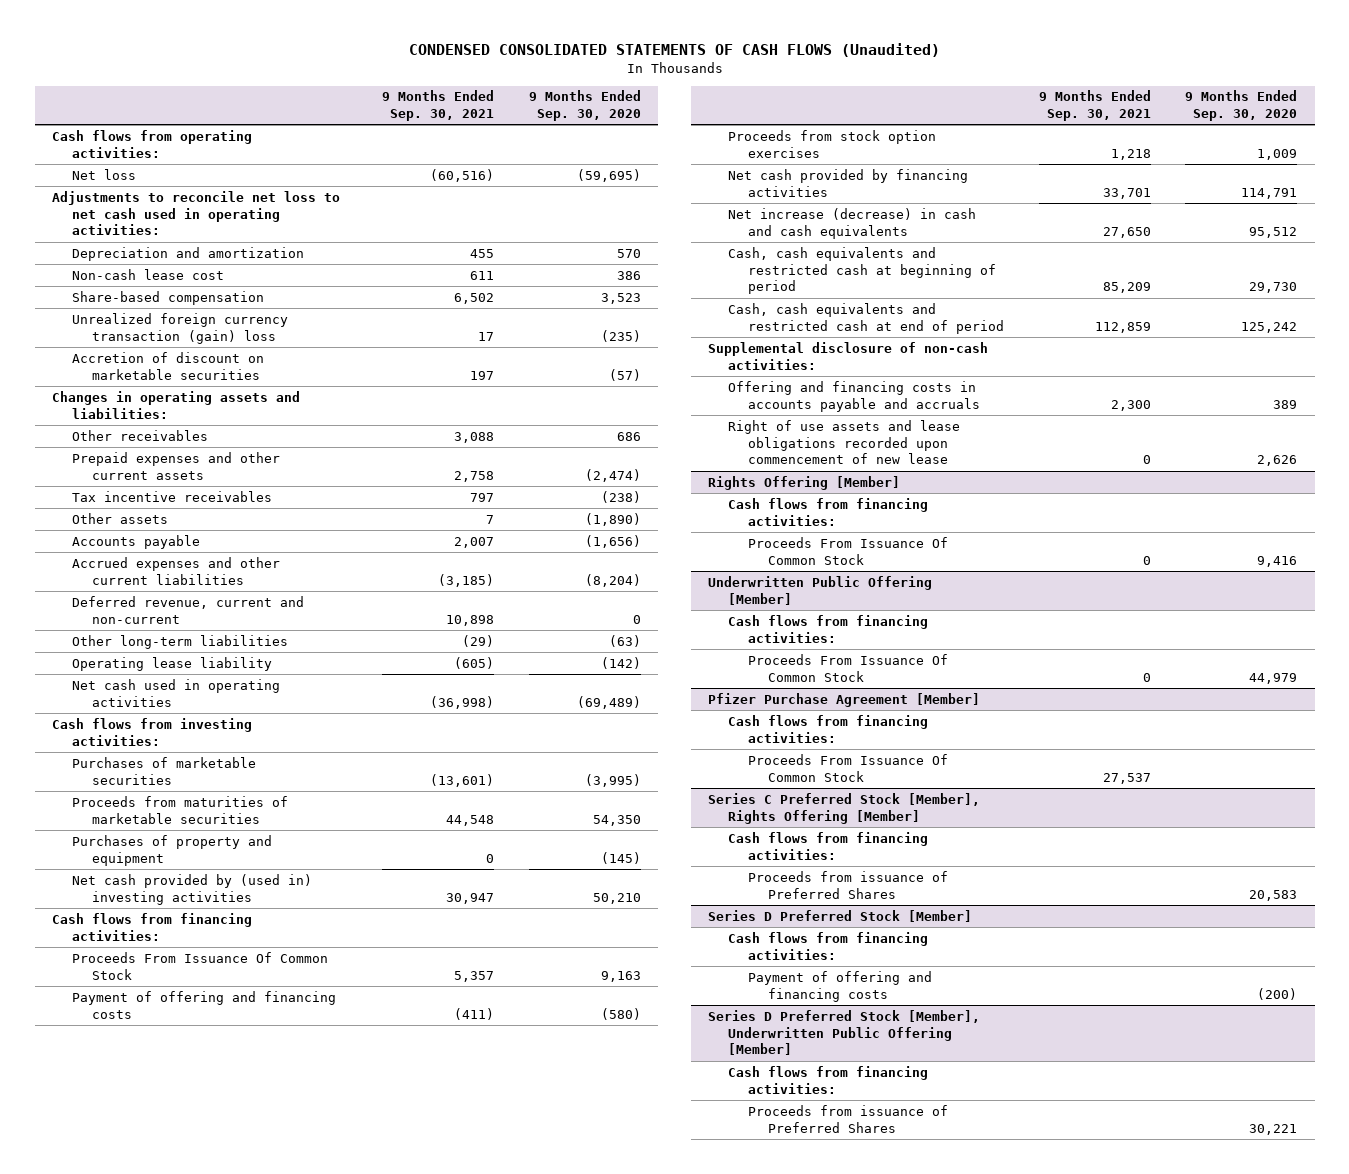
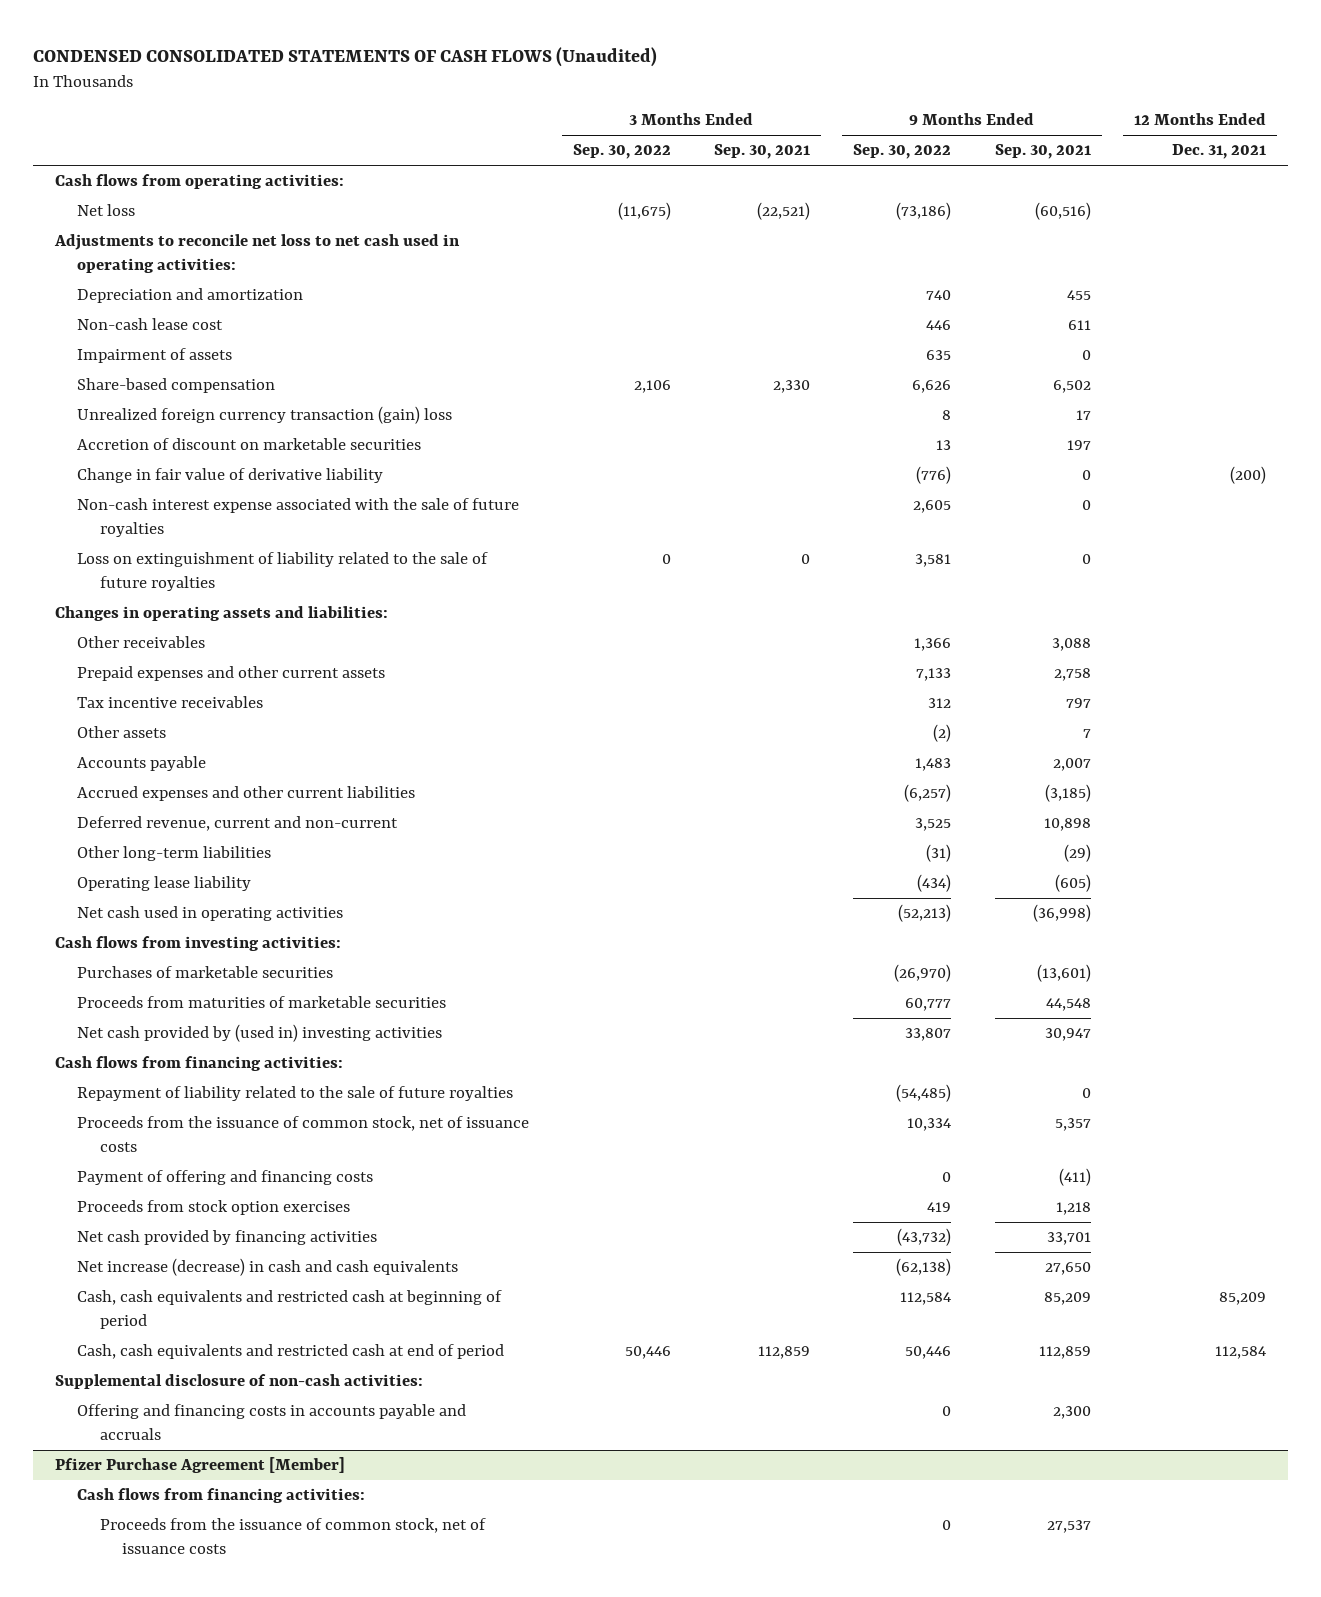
- | 9 Months Ended Sep. 30, 2021 | 9 Months Ended Sep. 30, 2020
+ | 3 Months Ended Sep. 30, 2022 | 3 Months Ended Sep. 30, 2021 | 9 Months Ended Sep. 30, 2022 | 9 Months Ended Sep. 30, 2021 | 12 Months Ended Dec. 31, 2021
+ Impairment of assets | | | 635 | 0 |
+ Change in fair value of derivative liability | | | (776) | 0 | (200)
+ Non-cash interest expense associated with the sale of future royalties | | | 2,605 | 0 |
+ Loss on extinguishment of liability related to the sale of future royalties | 0 | 0 | 3,581 | 0 |
- Purchases of property and equipment | 0 | (145)
- Proceeds From Issuance Of Common Stock | 5,357 | 9,163
+ Repayment of liability related to the sale of future royalties | | | (54,485) | 0 |
+ Proceeds from the issuance of common stock, net of issuance costs | | | 10,334 | 5,357 |
- Right of use assets and lease obligations recorded upon commencement of new lease | 0 | 2,626
- Rights Offering [Member]
- Cash flows from financing activities:
- Proceeds From Issuance Of Common Stock | 0 | 9,416
- Underwritten Public Offering [Member]
- Cash flows from financing activities:
- Proceeds From Issuance Of Common Stock | 0 | 44,979
@ Pfizer Purchase Agreement [Member]
- Proceeds From Issuance Of Common Stock | 27,537 |
- Series C Preferred Stock [Member], Rights Offering [Member]
- Cash flows from financing activities:
- Proceeds from issuance of Preferred Shares | | 20,583
- Series D Preferred Stock [Member]
- Cash flows from financing activities:
- Payment of offering and financing costs | | (200)
- Series D Preferred Stock [Member], Underwritten Public Offering [Member]
- Cash flows from financing activities:
- Proceeds from issuance of Preferred Shares | | 30,221
@ Pfizer Purchase Agreement [Member]
+ Proceeds from the issuance of common stock, net of issuance costs | | | 0 | 27,537 |

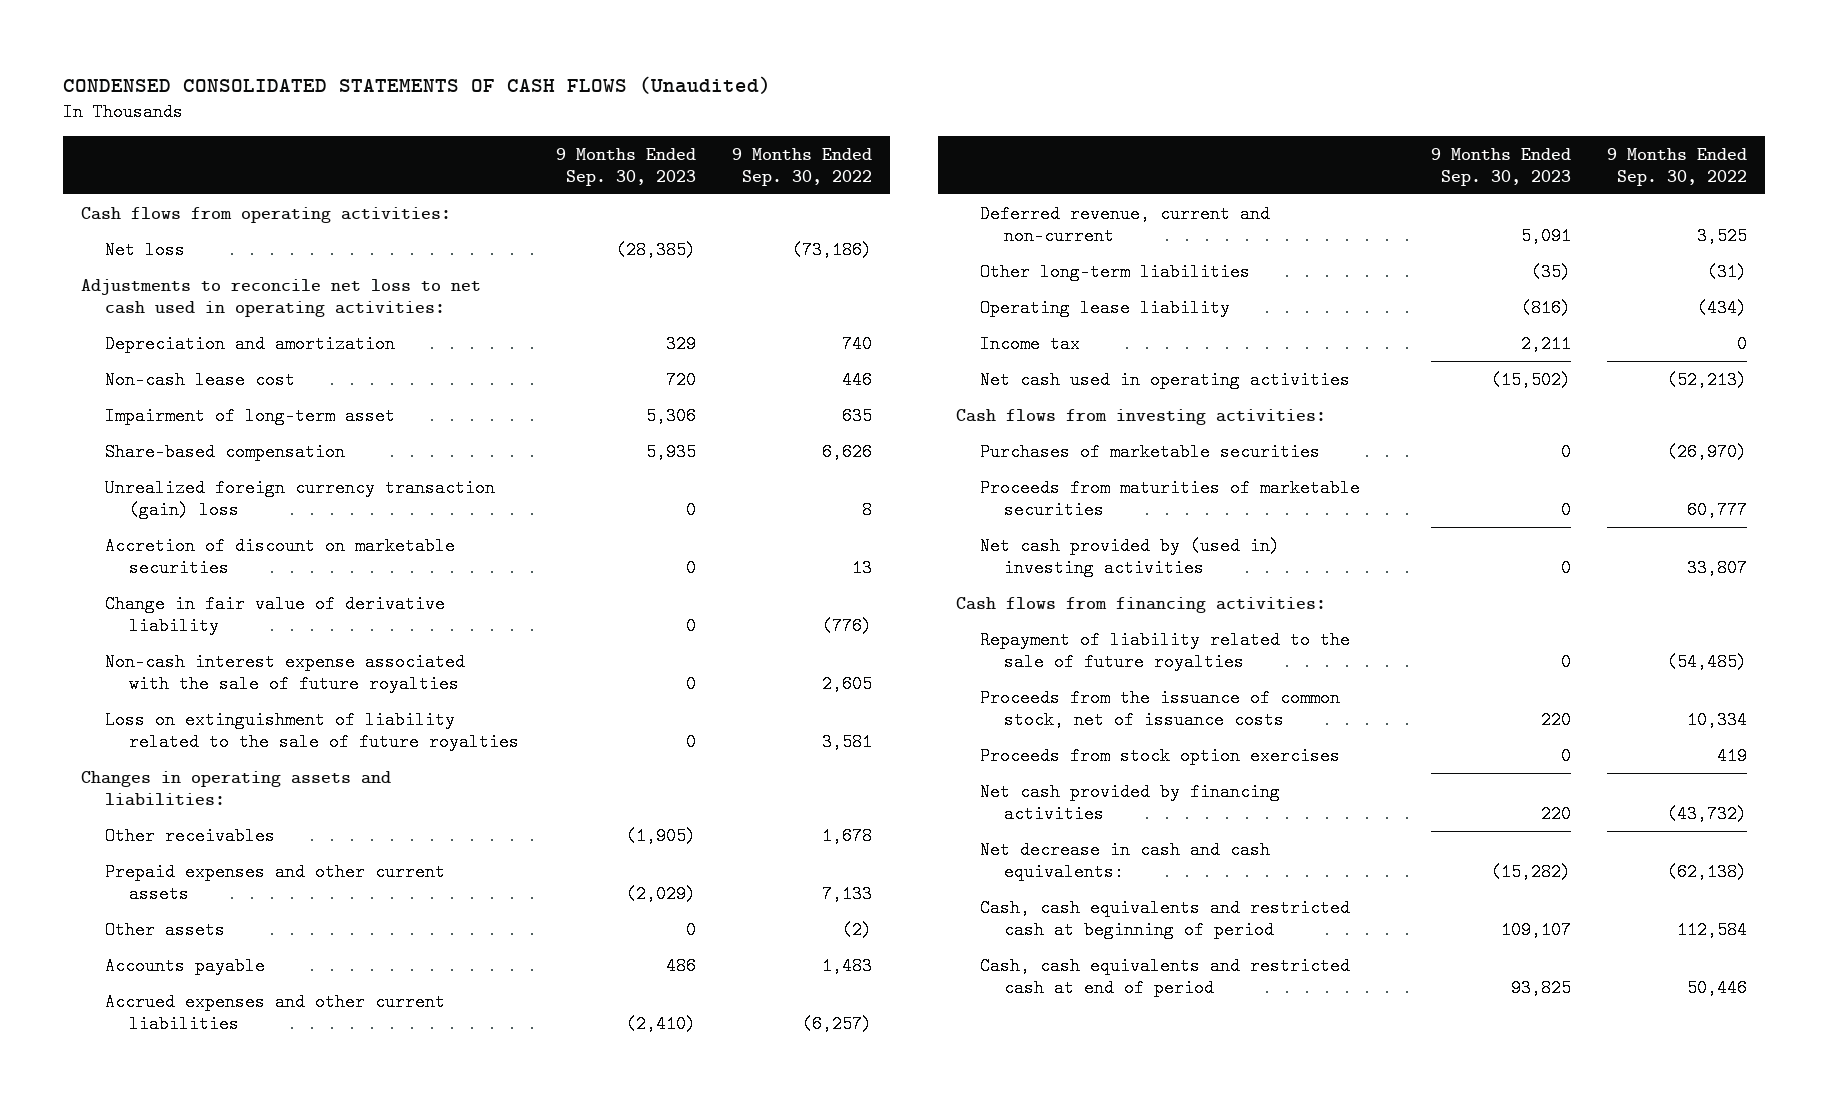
- | 3 Months Ended Sep. 30, 2022 | 3 Months Ended Sep. 30, 2021 | 9 Months Ended Sep. 30, 2022 | 9 Months Ended Sep. 30, 2021 | 12 Months Ended Dec. 31, 2021
+ | 9 Months Ended Sep. 30, 2023 | 9 Months Ended Sep. 30, 2022
- Impairment of assets | | | 635 | 0 |
+ Impairment of long-term asset | 5,306 | 635
- Other receivables | | | 1,366 | 3,088 |
+ Other receivables | (1,905) | 1,678
- Tax incentive receivables | | | 312 | 797 |
+ Income tax | 2,211 | 0
- Payment of offering and financing costs | | | 0 | (411) |
- Net increase (decrease) in cash and cash equivalents | | | (62,138) | 27,650 |
+ Net decrease in cash and cash equivalents: | (15,282) | (62,138)
- Supplemental disclosure of non-cash activities:
- Offering and financing costs in accounts payable and accruals | | | 0 | 2,300 |
- Pfizer Purchase Agreement [Member]
- Cash flows from financing activities:
- Proceeds from the issuance of common stock, net of issuance costs | | | 0 | 27,537 |

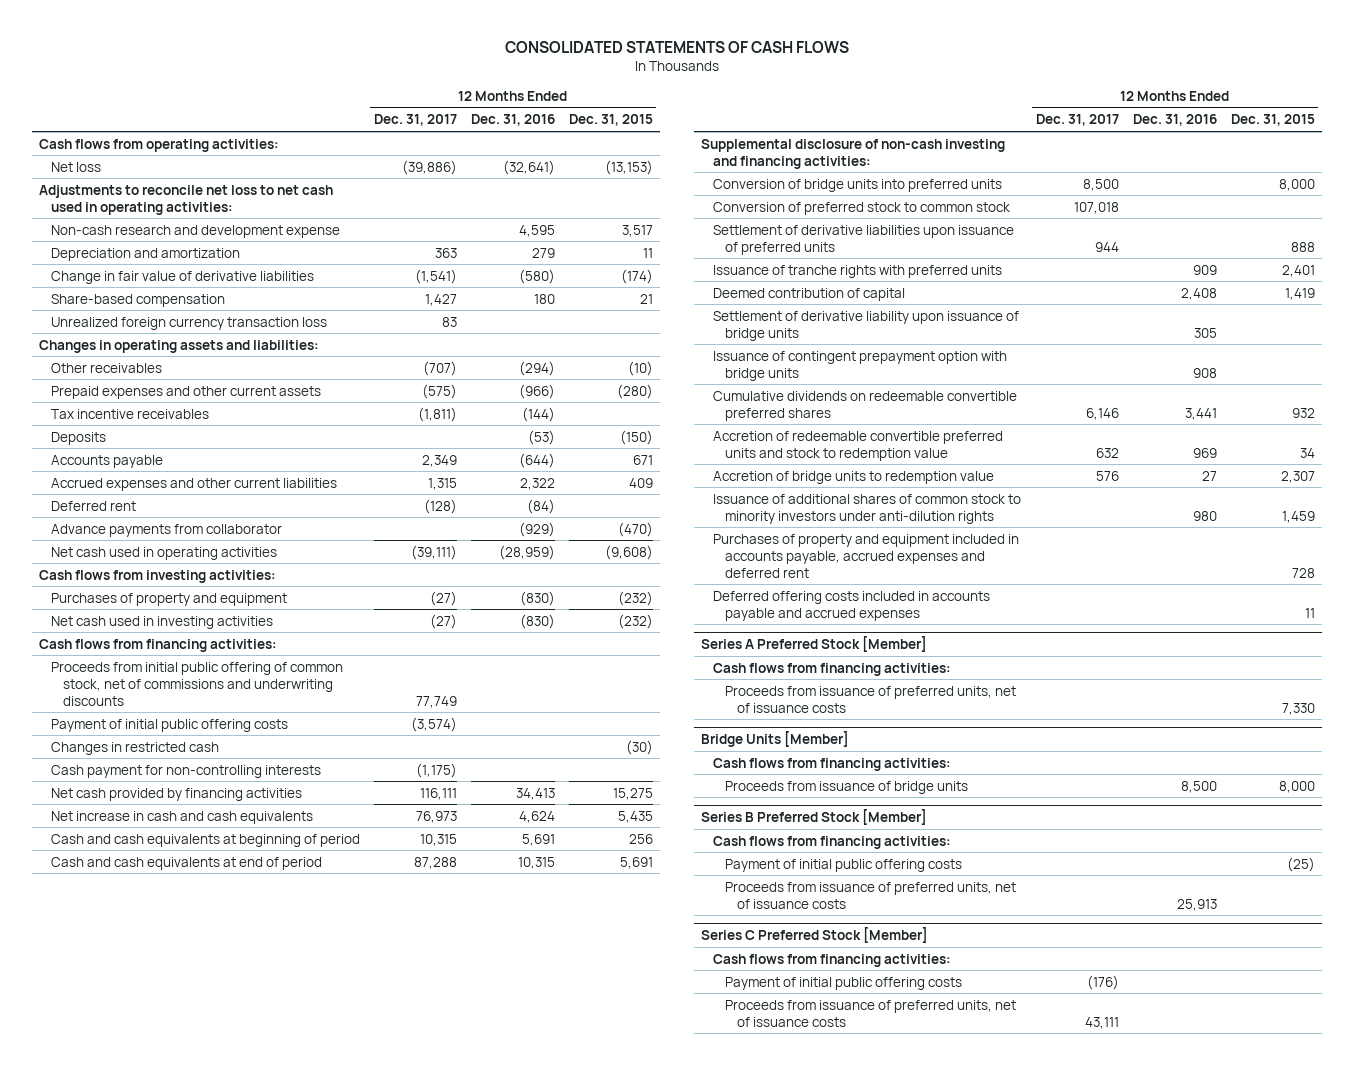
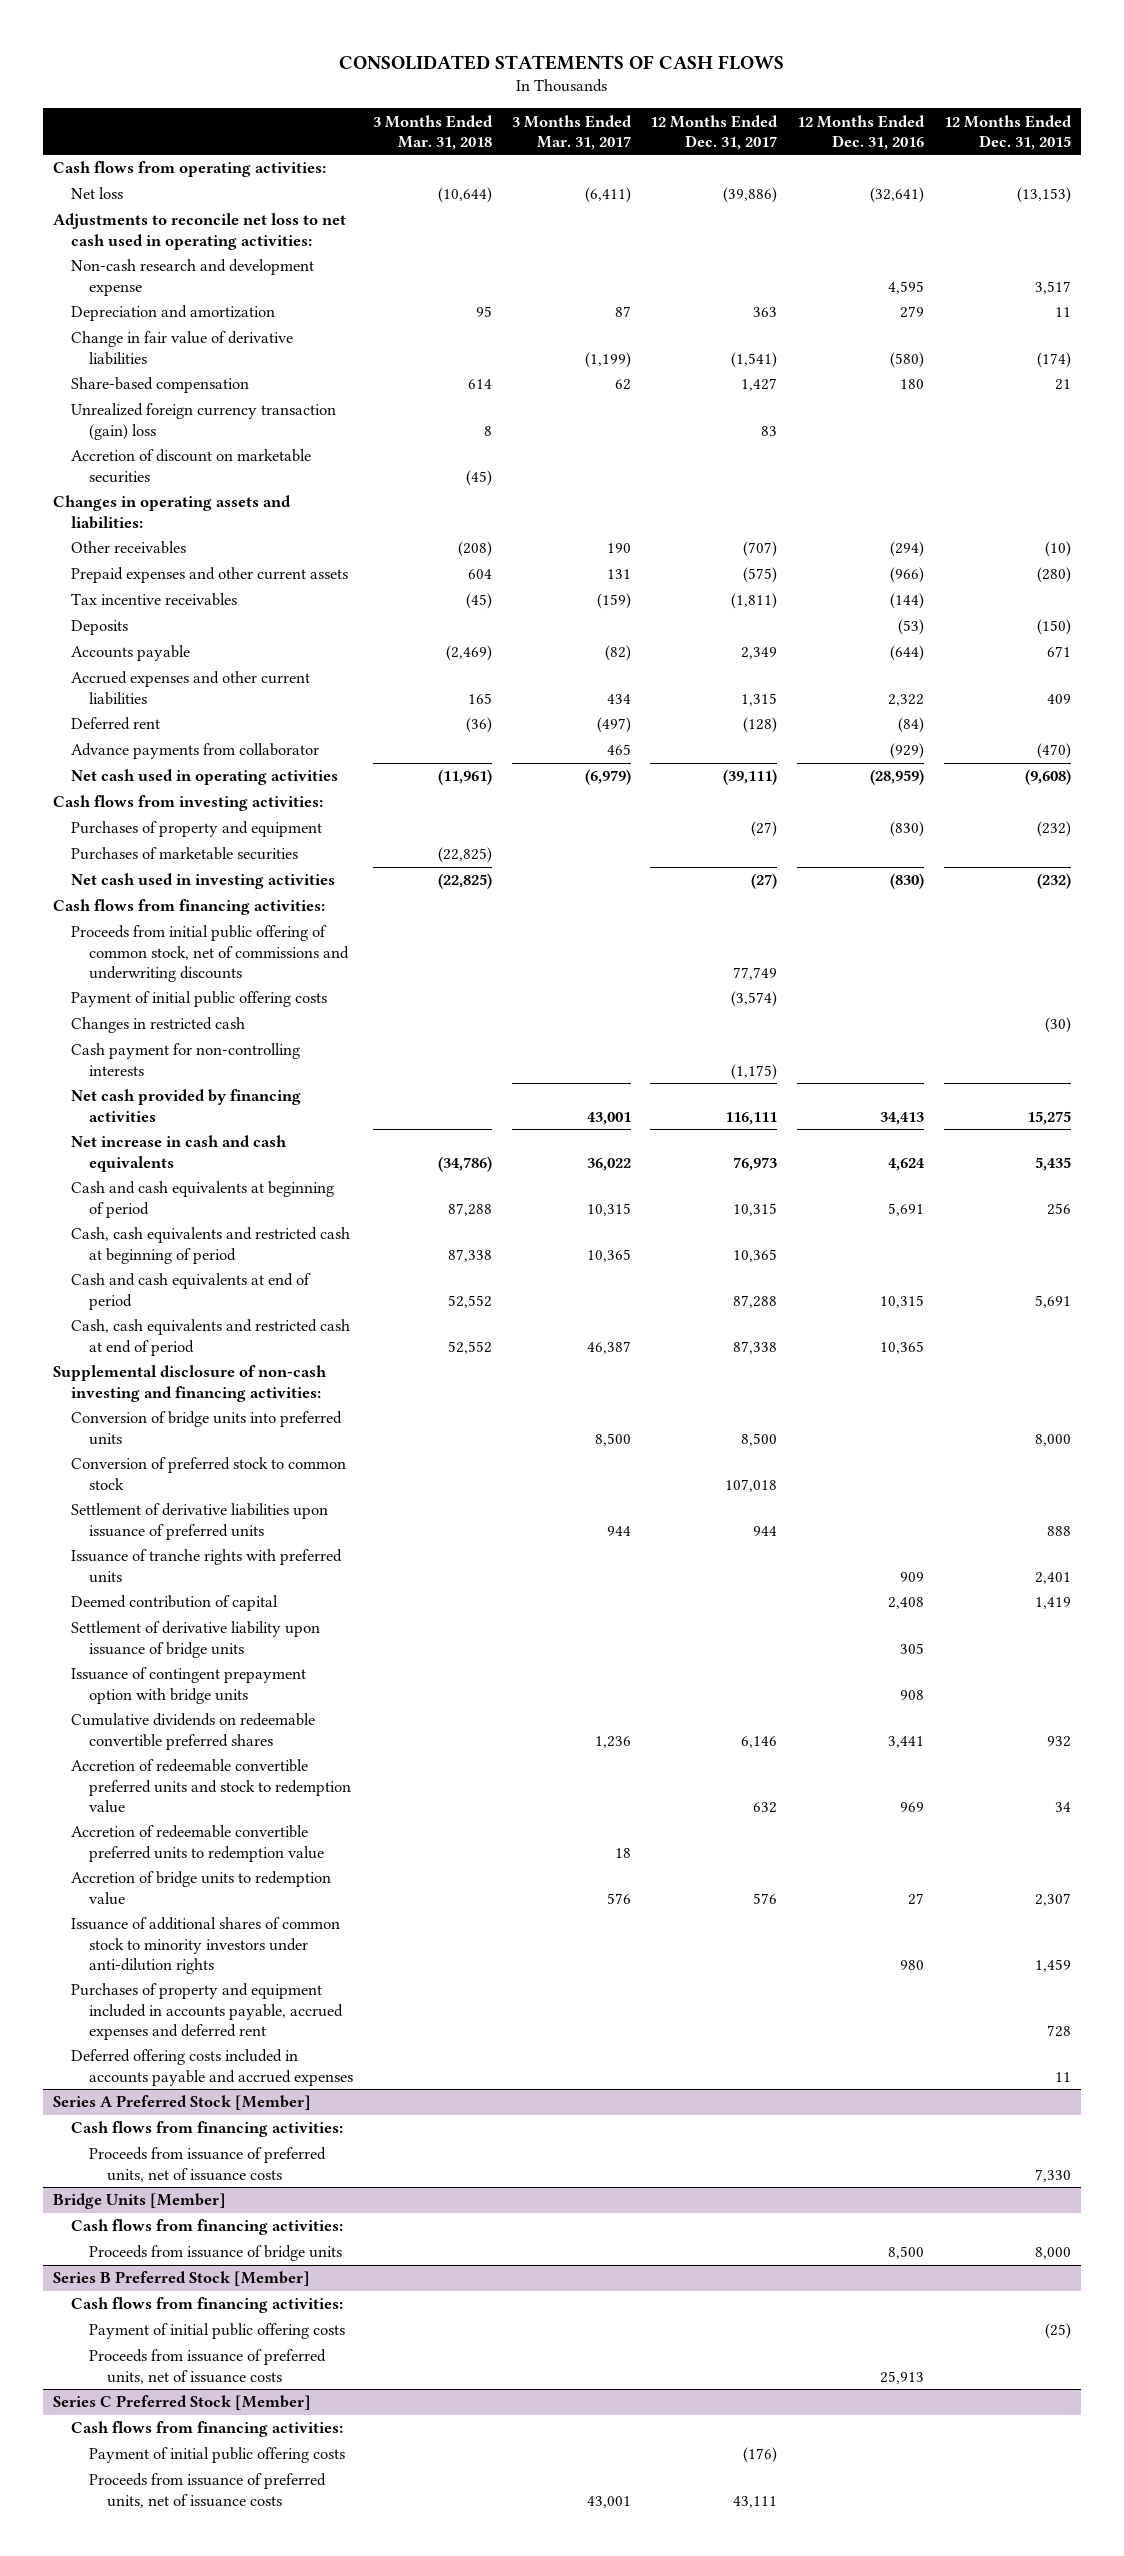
- | 12 Months Ended Dec. 31, 2017 | 12 Months Ended Dec. 31, 2016 | 12 Months Ended Dec. 31, 2015
+ | 3 Months Ended Mar. 31, 2018 | 3 Months Ended Mar. 31, 2017 | 12 Months Ended Dec. 31, 2017 | 12 Months Ended Dec. 31, 2016 | 12 Months Ended Dec. 31, 2015
- Unrealized foreign currency transaction loss | 83 | |
+ Unrealized foreign currency transaction (gain) loss | 8 | | 83 | |
+ Accretion of discount on marketable securities | (45) | | | |
+ Purchases of marketable securities | (22,825) | | | |
+ Cash, cash equivalents and restricted cash at beginning of period | 87,338 | 10,365 | 10,365 | |
+ Cash, cash equivalents and restricted cash at end of period | 52,552 | 46,387 | 87,338 | 10,365 |
+ Accretion of redeemable convertible preferred units to redemption value | | 18 | | |

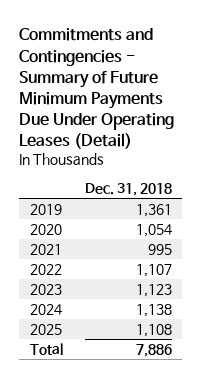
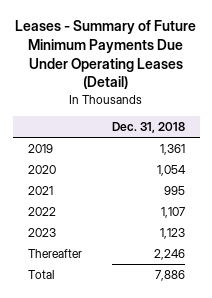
- Commitments and Contingencies - Summary of Future Minimum Payments Due Under Operating Leases (Detail)
+ Leases - Summary of Future Minimum Payments Due Under Operating Leases (Detail)
- 2024 | 1,138
- 2025 | 1,108
+ Thereafter | 2,246

